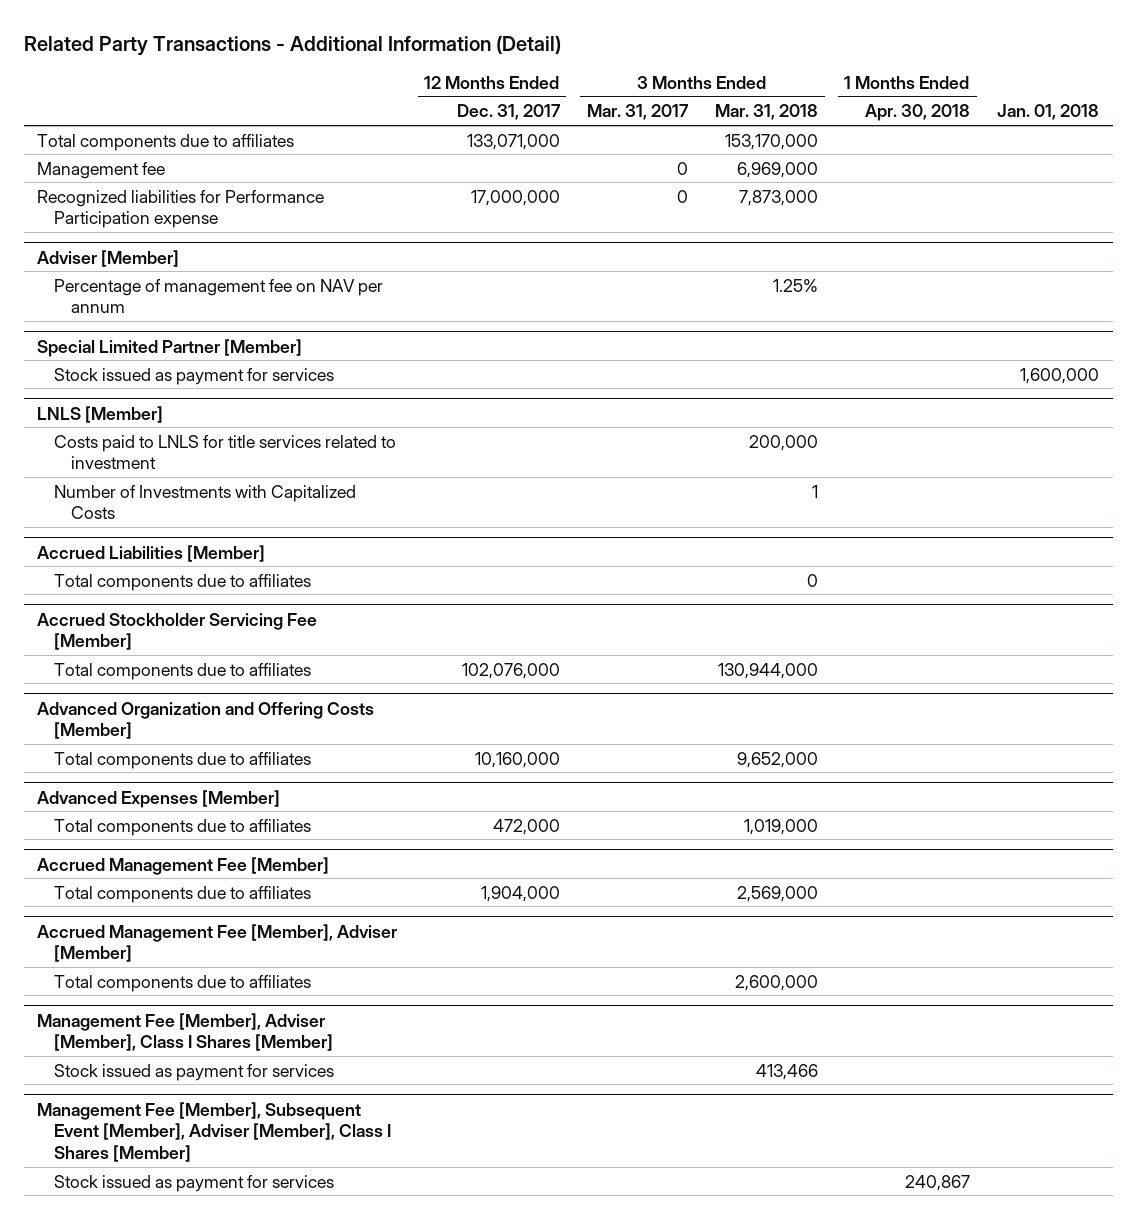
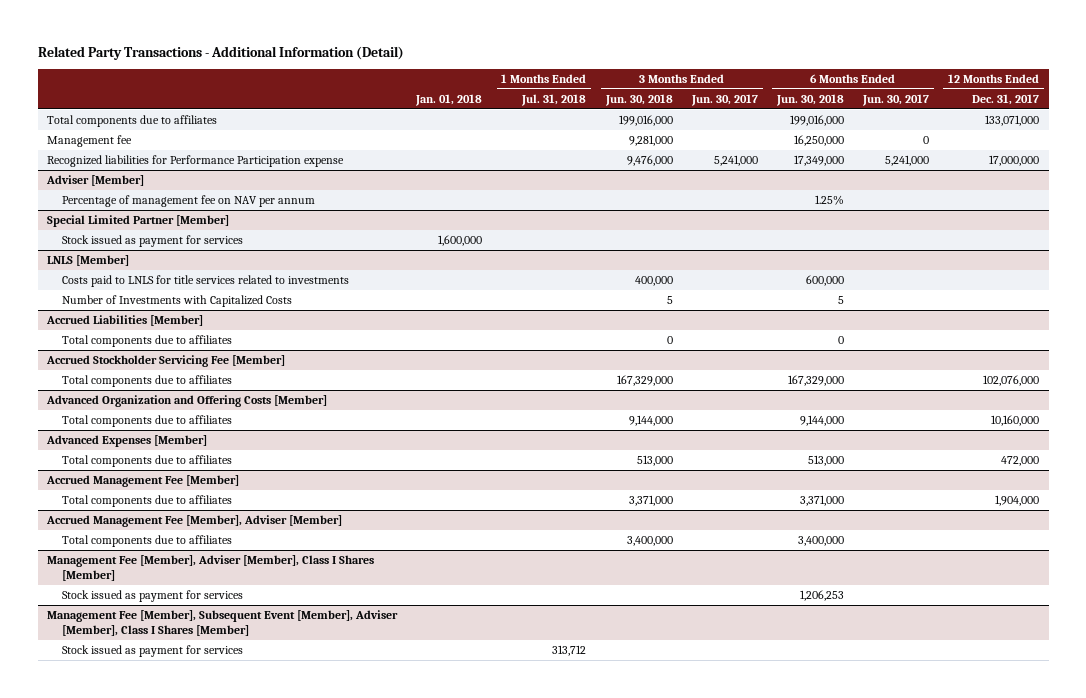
- | 12 Months Ended Dec. 31, 2017 | 3 Months Ended Mar. 31, 2017 | 3 Months Ended Mar. 31, 2018 | 1 Months Ended Apr. 30, 2018 | Jan. 01, 2018
+ | Jan. 01, 2018 | 1 Months Ended Jul. 31, 2018 | 3 Months Ended Jun. 30, 2018 | 3 Months Ended Jun. 30, 2017 | 6 Months Ended Jun. 30, 2018 | 6 Months Ended Jun. 30, 2017 | 12 Months Ended Dec. 31, 2017
@ LNLS [Member]
- Costs paid to LNLS for title services related to investment | | | 200,000 | |
+ Costs paid to LNLS for title services related to investments | | | 400,000 | | 600,000 | |

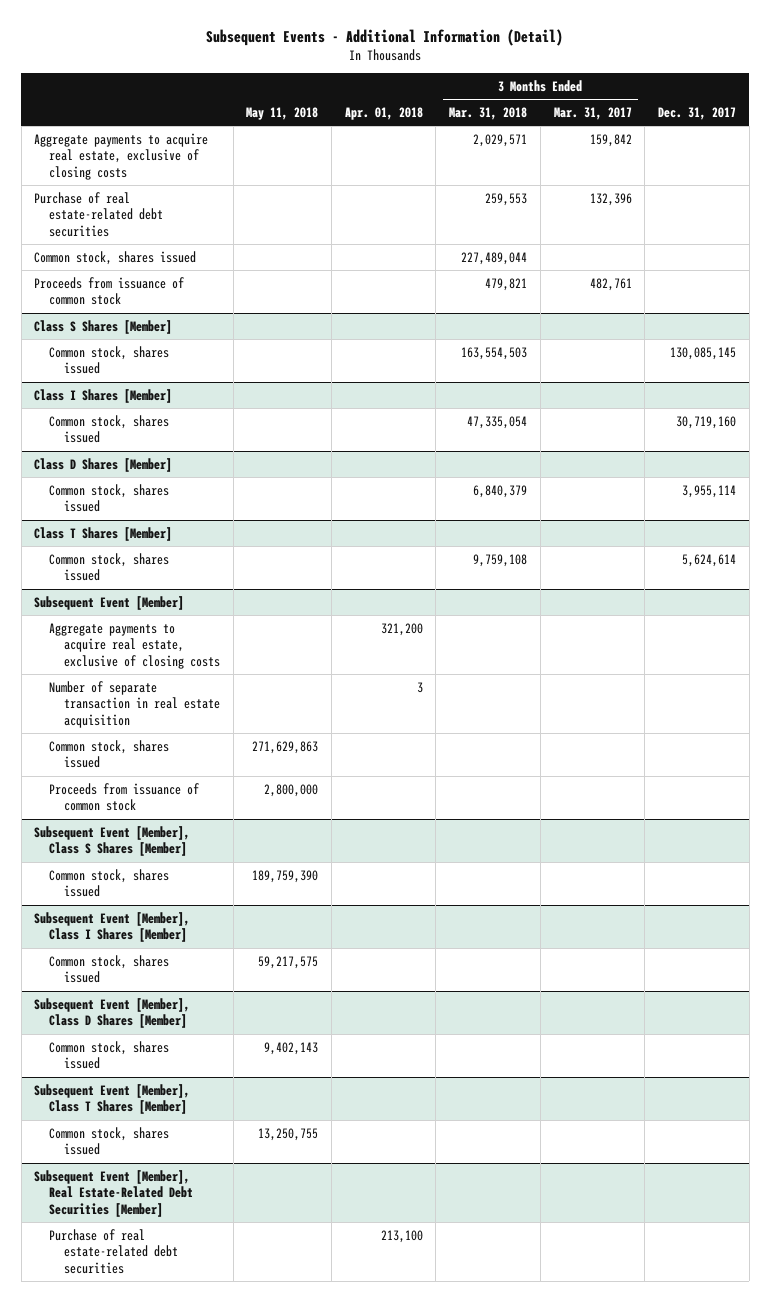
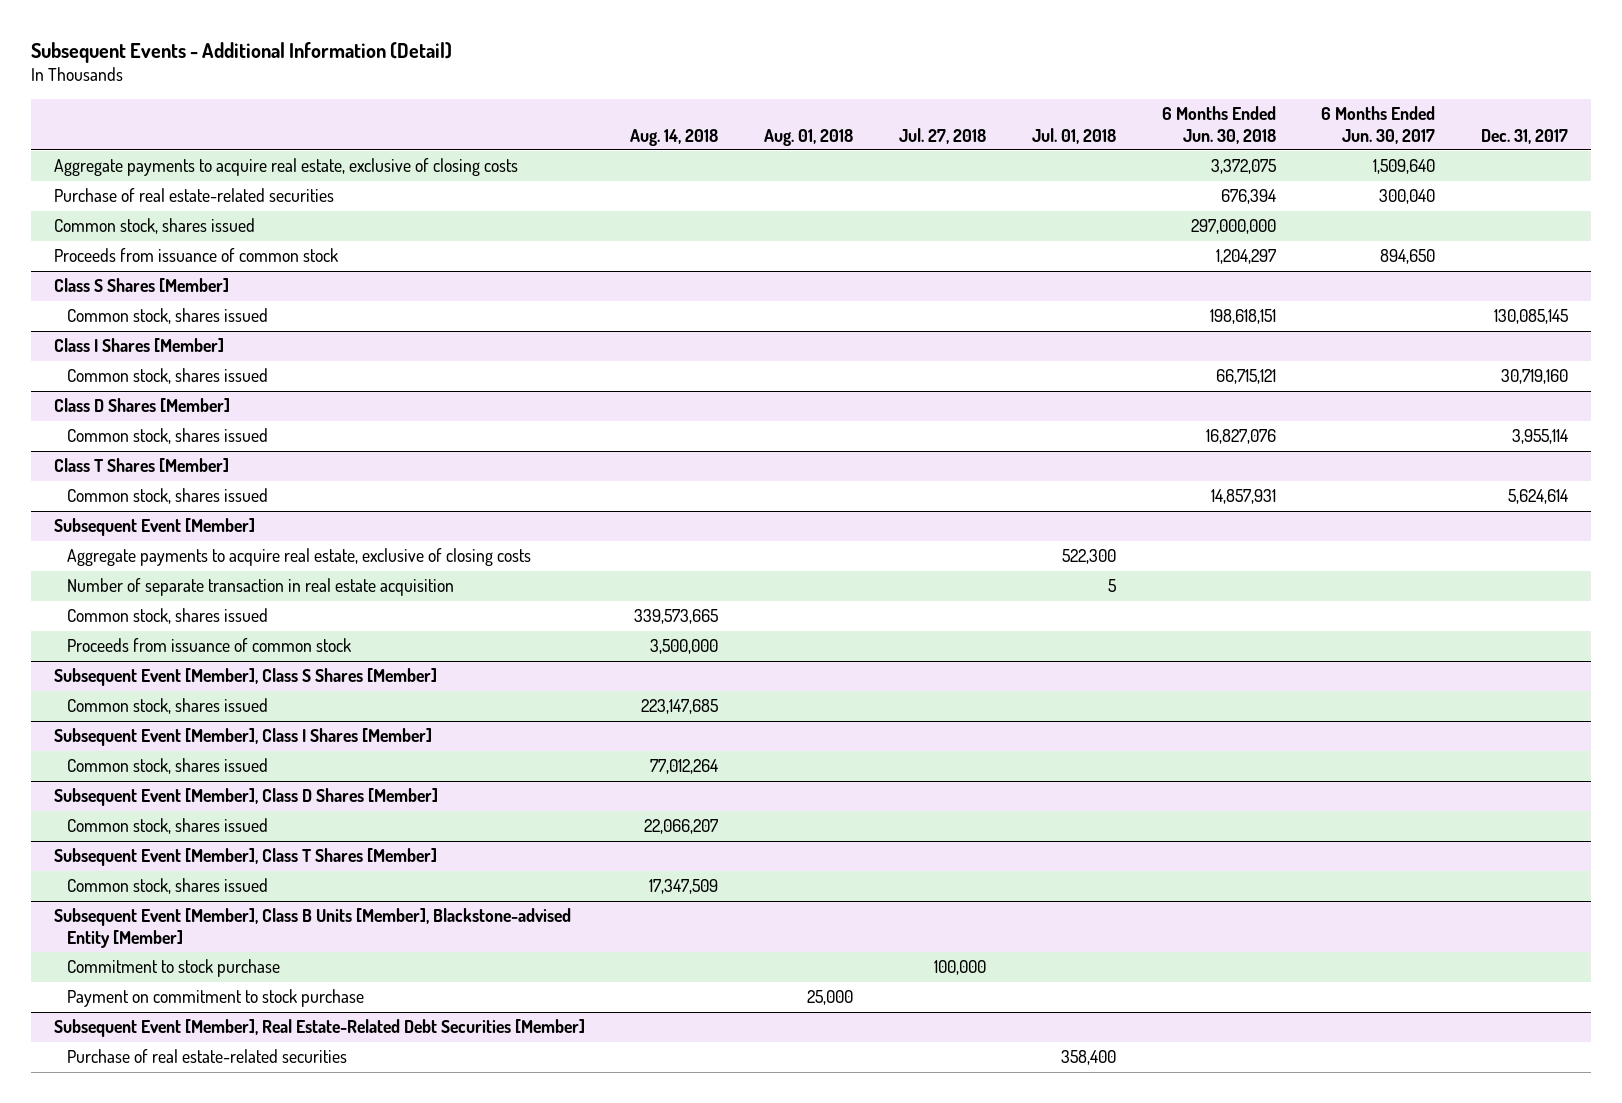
- | May 11, 2018 | Apr. 01, 2018 | 3 Months Ended Mar. 31, 2018 | 3 Months Ended Mar. 31, 2017 | Dec. 31, 2017
+ | Aug. 14, 2018 | Aug. 01, 2018 | Jul. 27, 2018 | Jul. 01, 2018 | 6 Months Ended Jun. 30, 2018 | 6 Months Ended Jun. 30, 2017 | Dec. 31, 2017
- Purchase of real estate-related debt securities | | | 259,553 | 132,396 |
+ Purchase of real estate-related securities | | | | | 676,394 | 300,040 |
+ Subsequent Event [Member], Class B Units [Member], Blackstone-advised Entity [Member]
+ Commitment to stock purchase | | | 100,000 | | | |
+ Payment on commitment to stock purchase | | 25,000 | | | | |
@ Subsequent Event [Member], Real Estate-Related Debt Securities [Member]
- Purchase of real estate-related debt securities | | 213,100 | | |
+ Purchase of real estate-related securities | | | | 358,400 | | |

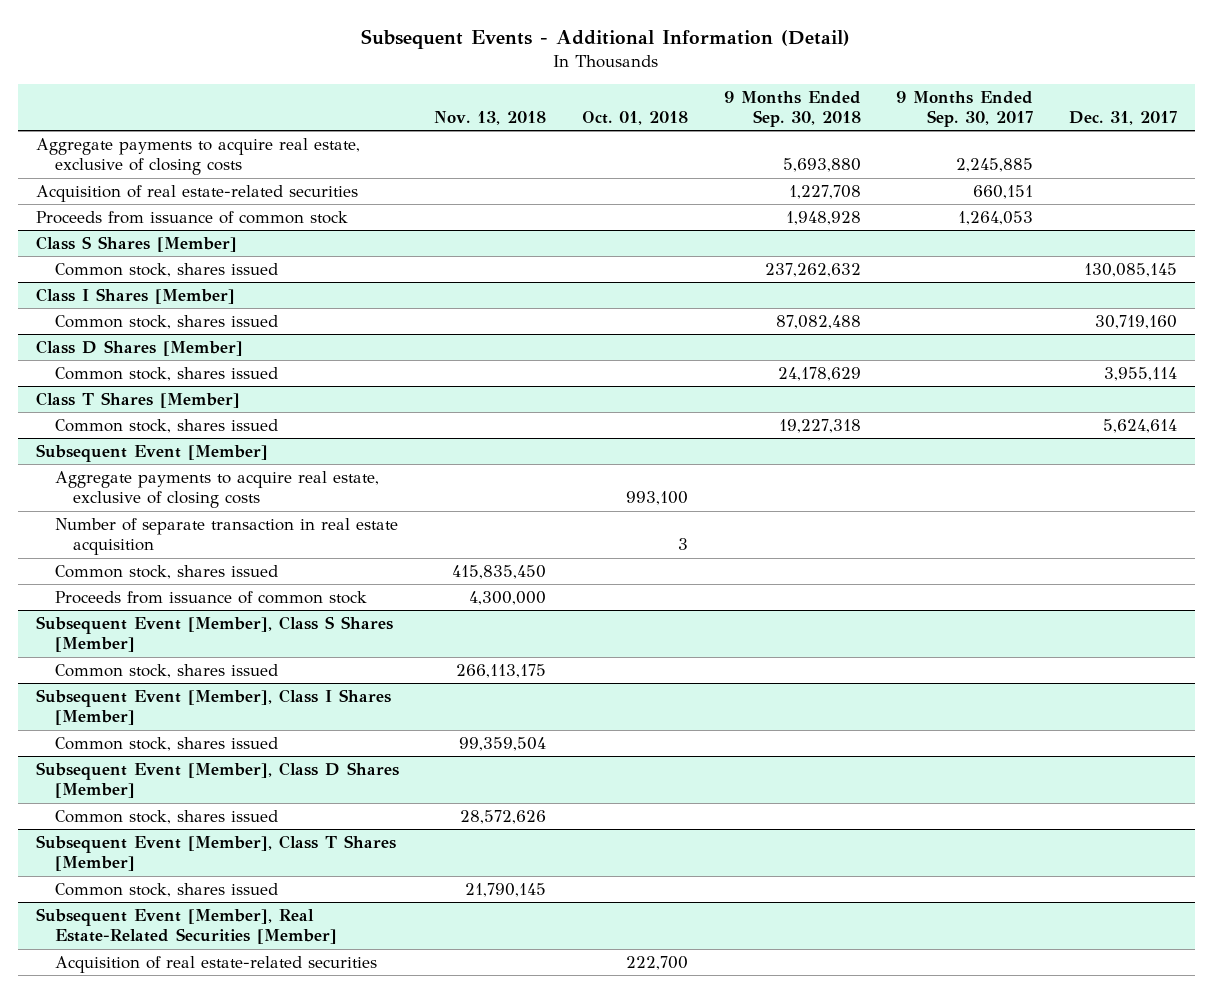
- | Aug. 14, 2018 | Aug. 01, 2018 | Jul. 27, 2018 | Jul. 01, 2018 | 6 Months Ended Jun. 30, 2018 | 6 Months Ended Jun. 30, 2017 | Dec. 31, 2017
+ | Nov. 13, 2018 | Oct. 01, 2018 | 9 Months Ended Sep. 30, 2018 | 9 Months Ended Sep. 30, 2017 | Dec. 31, 2017
- Purchase of real estate-related securities | | | | | 676,394 | 300,040 |
- Common stock, shares issued | | | | | 297,000,000 | |
+ Acquisition of real estate-related securities | | | 1,227,708 | 660,151 |
- Subsequent Event [Member], Class B Units [Member], Blackstone-advised Entity [Member]
- Commitment to stock purchase | | | 100,000 | | | |
- Payment on commitment to stock purchase | | 25,000 | | | | |
- Subsequent Event [Member], Real Estate-Related Debt Securities [Member]
- Purchase of real estate-related securities | | | | 358,400 | | |
+ Subsequent Event [Member], Real Estate-Related Securities [Member]
+ Acquisition of real estate-related securities | | 222,700 | | |

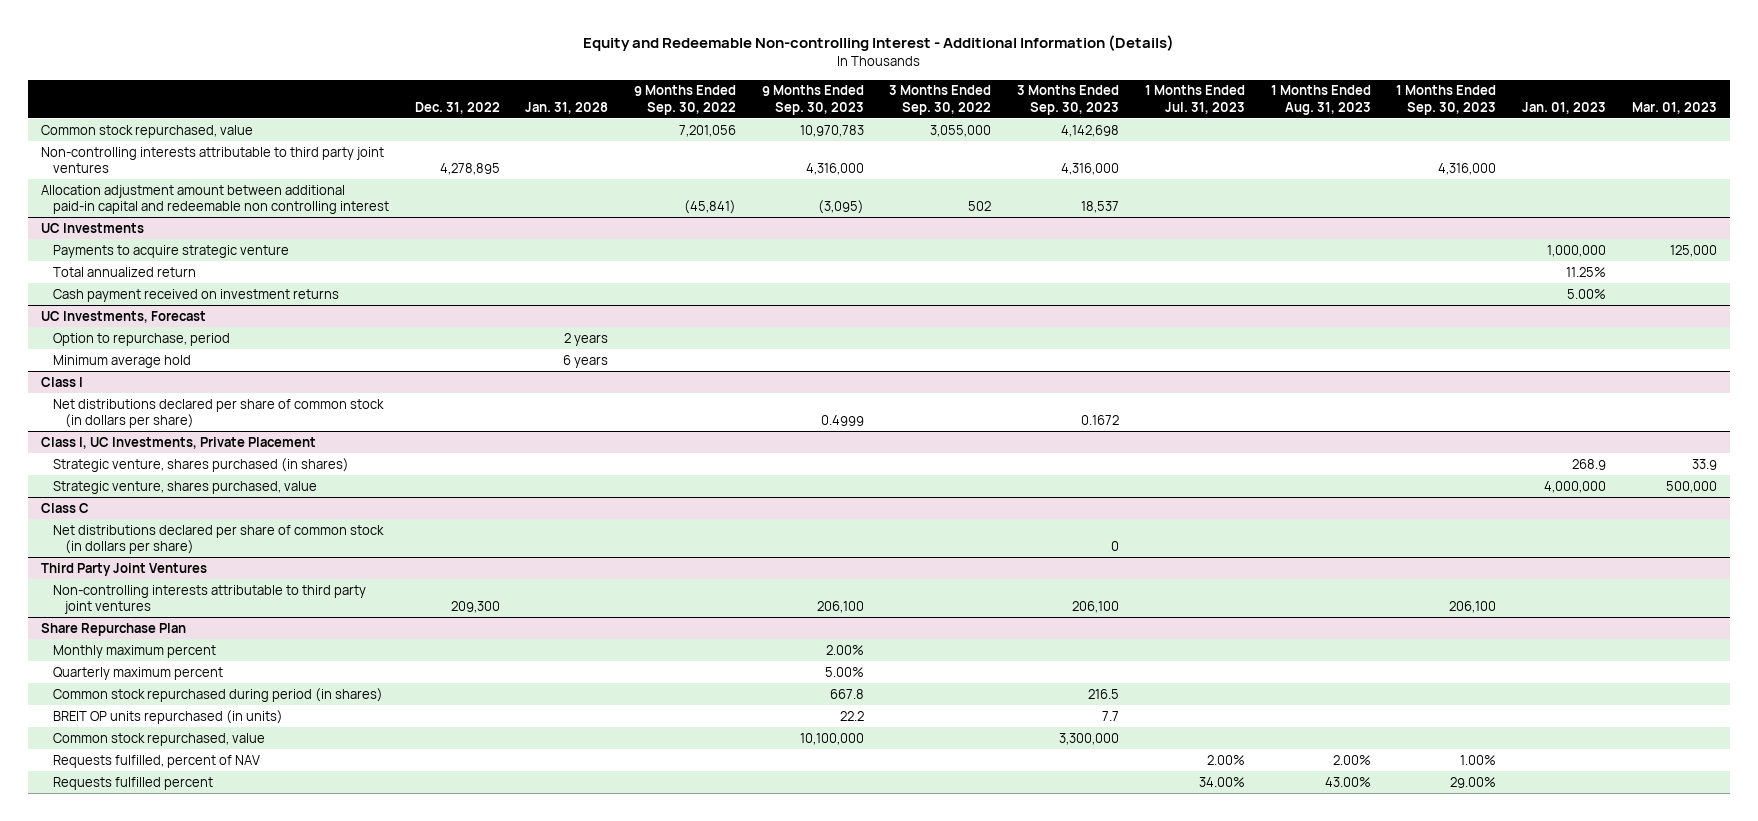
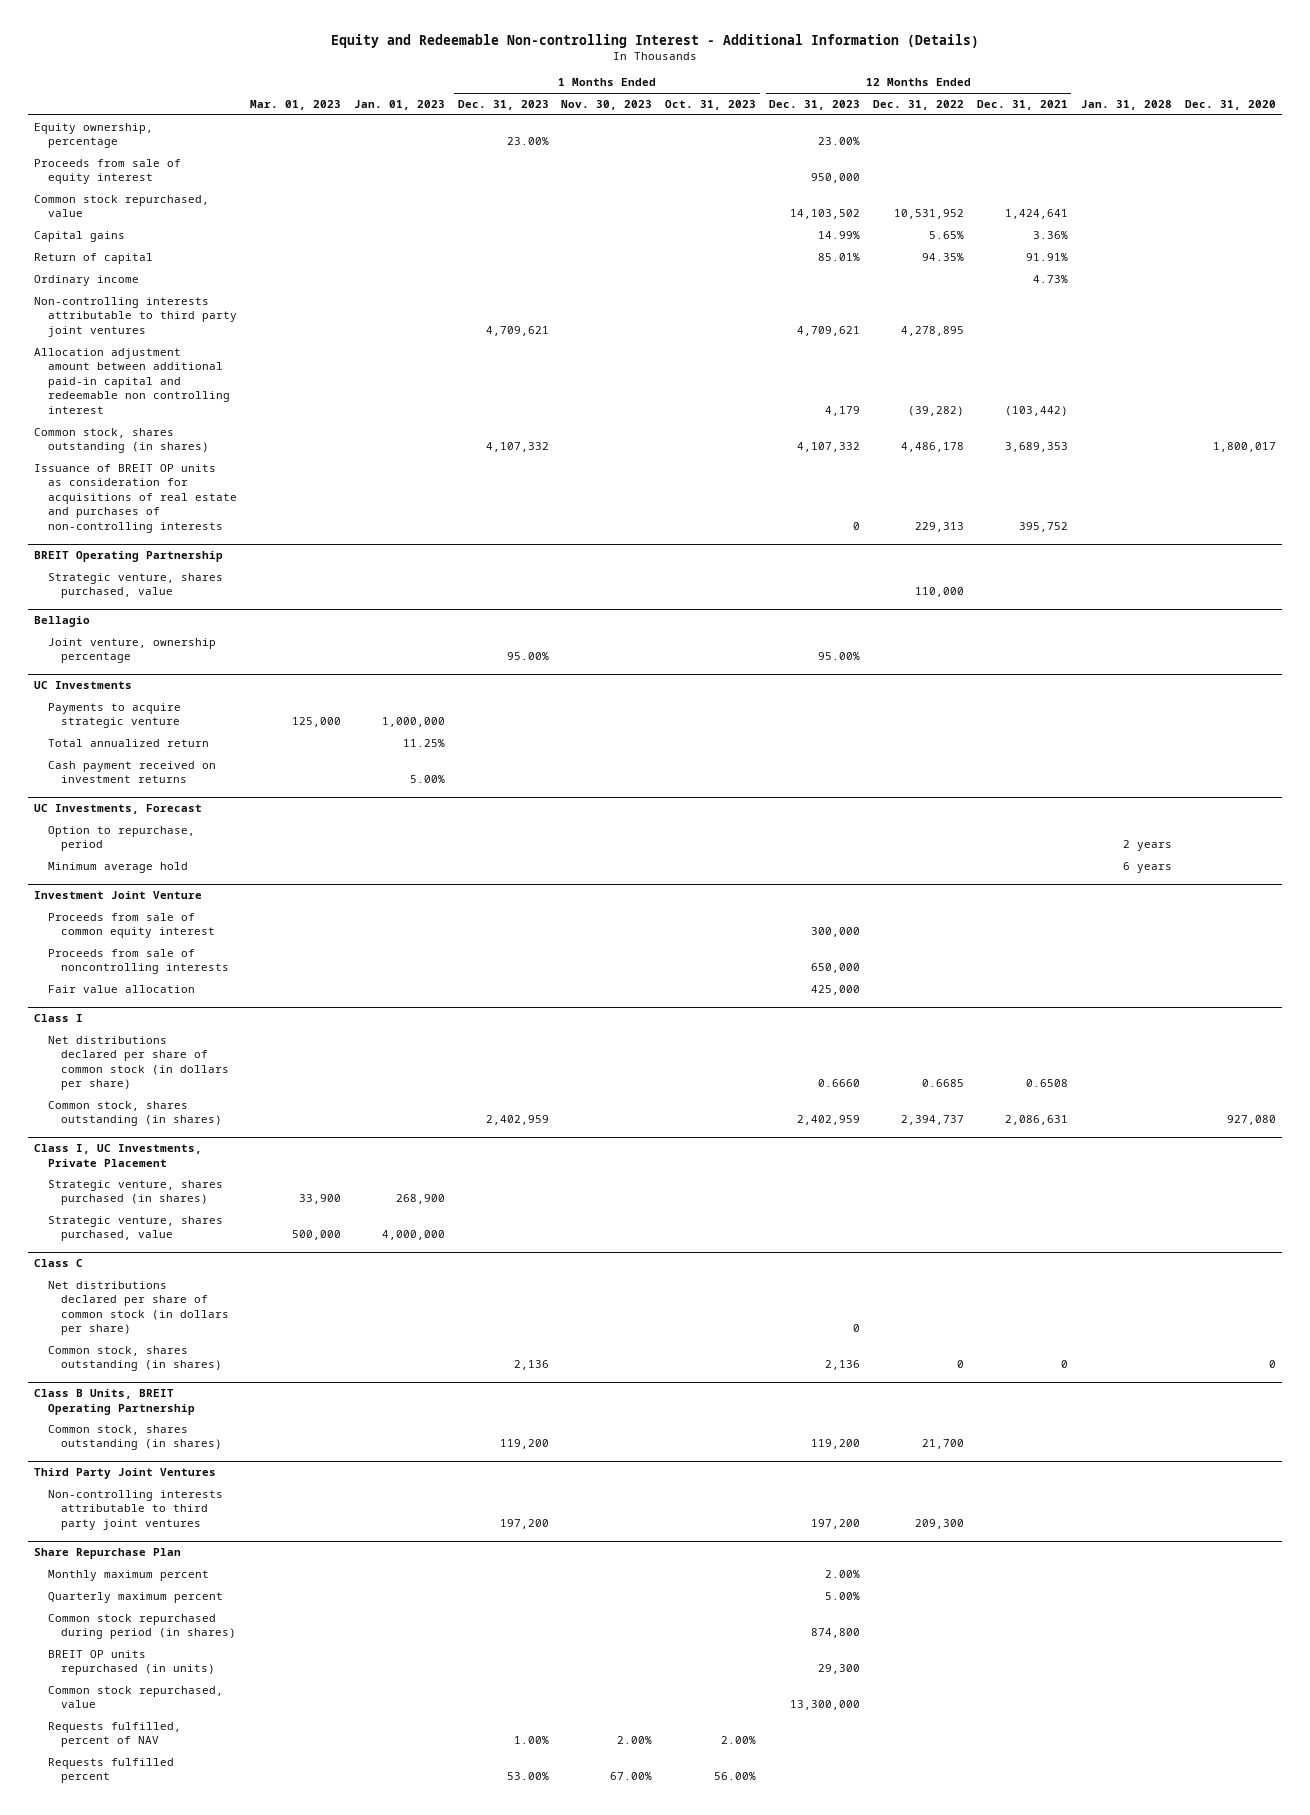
- | Dec. 31, 2022 | Jan. 31, 2028 | 9 Months Ended Sep. 30, 2022 | 9 Months Ended Sep. 30, 2023 | 3 Months Ended Sep. 30, 2022 | 3 Months Ended Sep. 30, 2023 | 1 Months Ended Jul. 31, 2023 | 1 Months Ended Aug. 31, 2023 | 1 Months Ended Sep. 30, 2023 | Jan. 01, 2023 | Mar. 01, 2023
+ | Mar. 01, 2023 | Jan. 01, 2023 | 1 Months Ended Dec. 31, 2023 | 1 Months Ended Nov. 30, 2023 | 1 Months Ended Oct. 31, 2023 | 12 Months Ended Dec. 31, 2023 | 12 Months Ended Dec. 31, 2022 | 12 Months Ended Dec. 31, 2021 | Jan. 31, 2028 | Dec. 31, 2020
+ Equity ownership, percentage | | | 23.00% | | | 23.00% | | | |
+ Proceeds from sale of equity interest | | | | | | 950,000 | | | |
+ Capital gains | | | | | | 14.99% | 5.65% | 3.36% | |
+ Return of capital | | | | | | 85.01% | 94.35% | 91.91% | |
+ Ordinary income | | | | | | | | 4.73% | |
+ Common stock, shares outstanding (in shares) | | | 4,107,332 | | | 4,107,332 | 4,486,178 | 3,689,353 | | 1,800,017
+ Issuance of BREIT OP units as consideration for acquisitions of real estate and purchases of non-controlling interests | | | | | | 0 | 229,313 | 395,752 | |
+ BREIT Operating Partnership
+ Strategic venture, shares purchased, value | | | | | | | 110,000 | | |
+ Bellagio
+ Joint venture, ownership percentage | | | 95.00% | | | 95.00% | | | |
+ Investment Joint Venture
+ Proceeds from sale of common equity interest | | | | | | 300,000 | | | |
+ Proceeds from sale of noncontrolling interests | | | | | | 650,000 | | | |
+ Fair value allocation | | | | | | 425,000 | | | |
@ Class I
+ Common stock, shares outstanding (in shares) | | | 2,402,959 | | | 2,402,959 | 2,394,737 | 2,086,631 | | 927,080
@ Class I, UC Investments, Private Placement
- Strategic venture, shares purchased (in shares) | | | | | | | | | | 268.9 | 33.9
+ Strategic venture, shares purchased (in shares) | 33,900 | 268,900 | | | | | | | |
@ Class C
+ Common stock, shares outstanding (in shares) | | | 2,136 | | | 2,136 | 0 | 0 | | 0
+ Class B Units, BREIT Operating Partnership
+ Common stock, shares outstanding (in shares) | | | 119,200 | | | 119,200 | 21,700 | | |

